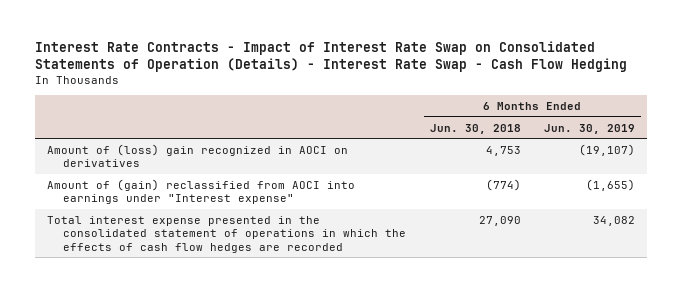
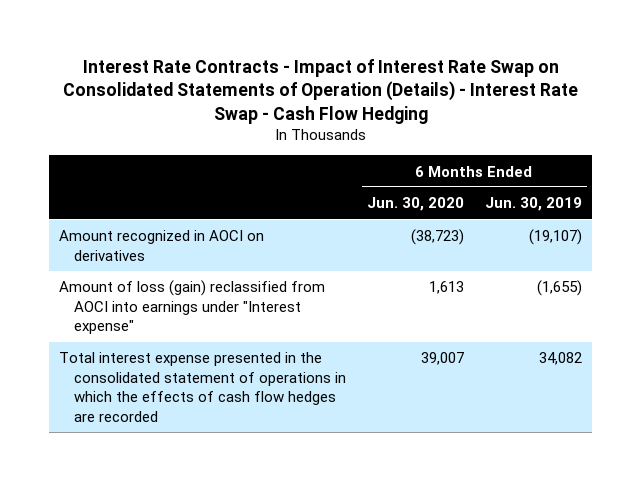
- | 6 Months Ended Jun. 30, 2018 | 6 Months Ended Jun. 30, 2019
+ | 6 Months Ended Jun. 30, 2020 | 6 Months Ended Jun. 30, 2019
- Amount of (loss) gain recognized in AOCI on derivatives | 4,753 | (19,107)
- Amount of (gain) reclassified from AOCI into earnings under "Interest expense" | (774) | (1,655)
+ Amount recognized in AOCI on derivatives | (38,723) | (19,107)
+ Amount of loss (gain) reclassified from AOCI into earnings under "Interest expense" | 1,613 | (1,655)

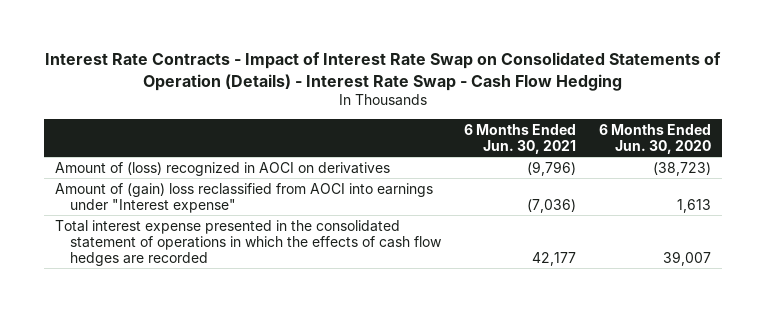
- | 6 Months Ended Jun. 30, 2020 | 6 Months Ended Jun. 30, 2019
+ | 6 Months Ended Jun. 30, 2021 | 6 Months Ended Jun. 30, 2020
- Amount recognized in AOCI on derivatives | (38,723) | (19,107)
- Amount of loss (gain) reclassified from AOCI into earnings under "Interest expense" | 1,613 | (1,655)
+ Amount of (loss) recognized in AOCI on derivatives | (9,796) | (38,723)
+ Amount of (gain) loss reclassified from AOCI into earnings under "Interest expense" | (7,036) | 1,613

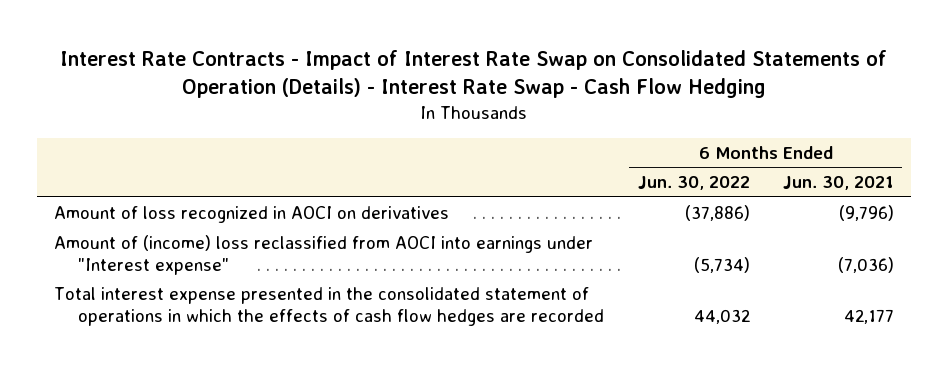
- | 6 Months Ended Jun. 30, 2021 | 6 Months Ended Jun. 30, 2020
+ | 6 Months Ended Jun. 30, 2022 | 6 Months Ended Jun. 30, 2021
- Amount of (loss) recognized in AOCI on derivatives | (9,796) | (38,723)
- Amount of (gain) loss reclassified from AOCI into earnings under "Interest expense" | (7,036) | 1,613
+ Amount of loss recognized in AOCI on derivatives | (37,886) | (9,796)
+ Amount of (income) loss reclassified from AOCI into earnings under "Interest expense" | (5,734) | (7,036)

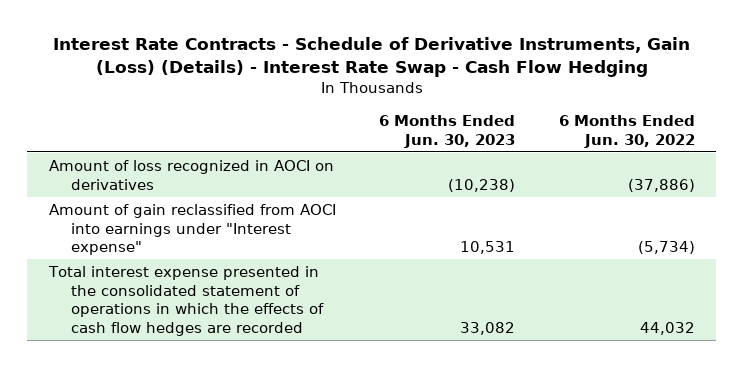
- Interest Rate Contracts - Impact of Interest Rate Swap on Consolidated Statements of Operation (Details) - Interest Rate Swap - Cash Flow Hedging
+ Interest Rate Contracts - Schedule of Derivative Instruments, Gain (Loss) (Details) - Interest Rate Swap - Cash Flow Hedging
- | 6 Months Ended Jun. 30, 2022 | 6 Months Ended Jun. 30, 2021
+ | 6 Months Ended Jun. 30, 2023 | 6 Months Ended Jun. 30, 2022
- Amount of (income) loss reclassified from AOCI into earnings under "Interest expense" | (5,734) | (7,036)
+ Amount of gain reclassified from AOCI into earnings under "Interest expense" | 10,531 | (5,734)

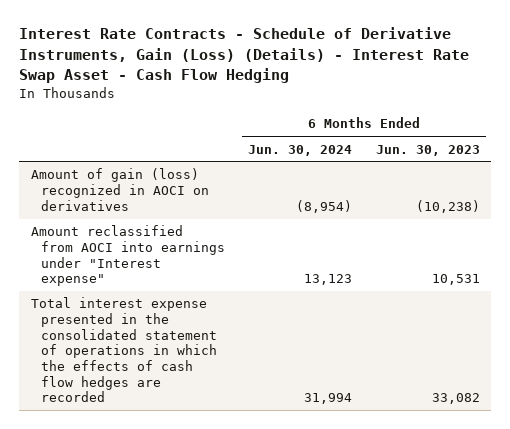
- Interest Rate Contracts - Schedule of Derivative Instruments, Gain (Loss) (Details) - Interest Rate Swap - Cash Flow Hedging
+ Interest Rate Contracts - Schedule of Derivative Instruments, Gain (Loss) (Details) - Interest Rate Swap Asset - Cash Flow Hedging
- | 6 Months Ended Jun. 30, 2023 | 6 Months Ended Jun. 30, 2022
+ | 6 Months Ended Jun. 30, 2024 | 6 Months Ended Jun. 30, 2023
- Amount of loss recognized in AOCI on derivatives | (10,238) | (37,886)
- Amount of gain reclassified from AOCI into earnings under "Interest expense" | 10,531 | (5,734)
+ Amount of gain (loss) recognized in AOCI on derivatives | (8,954) | (10,238)
+ Amount reclassified from AOCI into earnings under "Interest expense" | 13,123 | 10,531

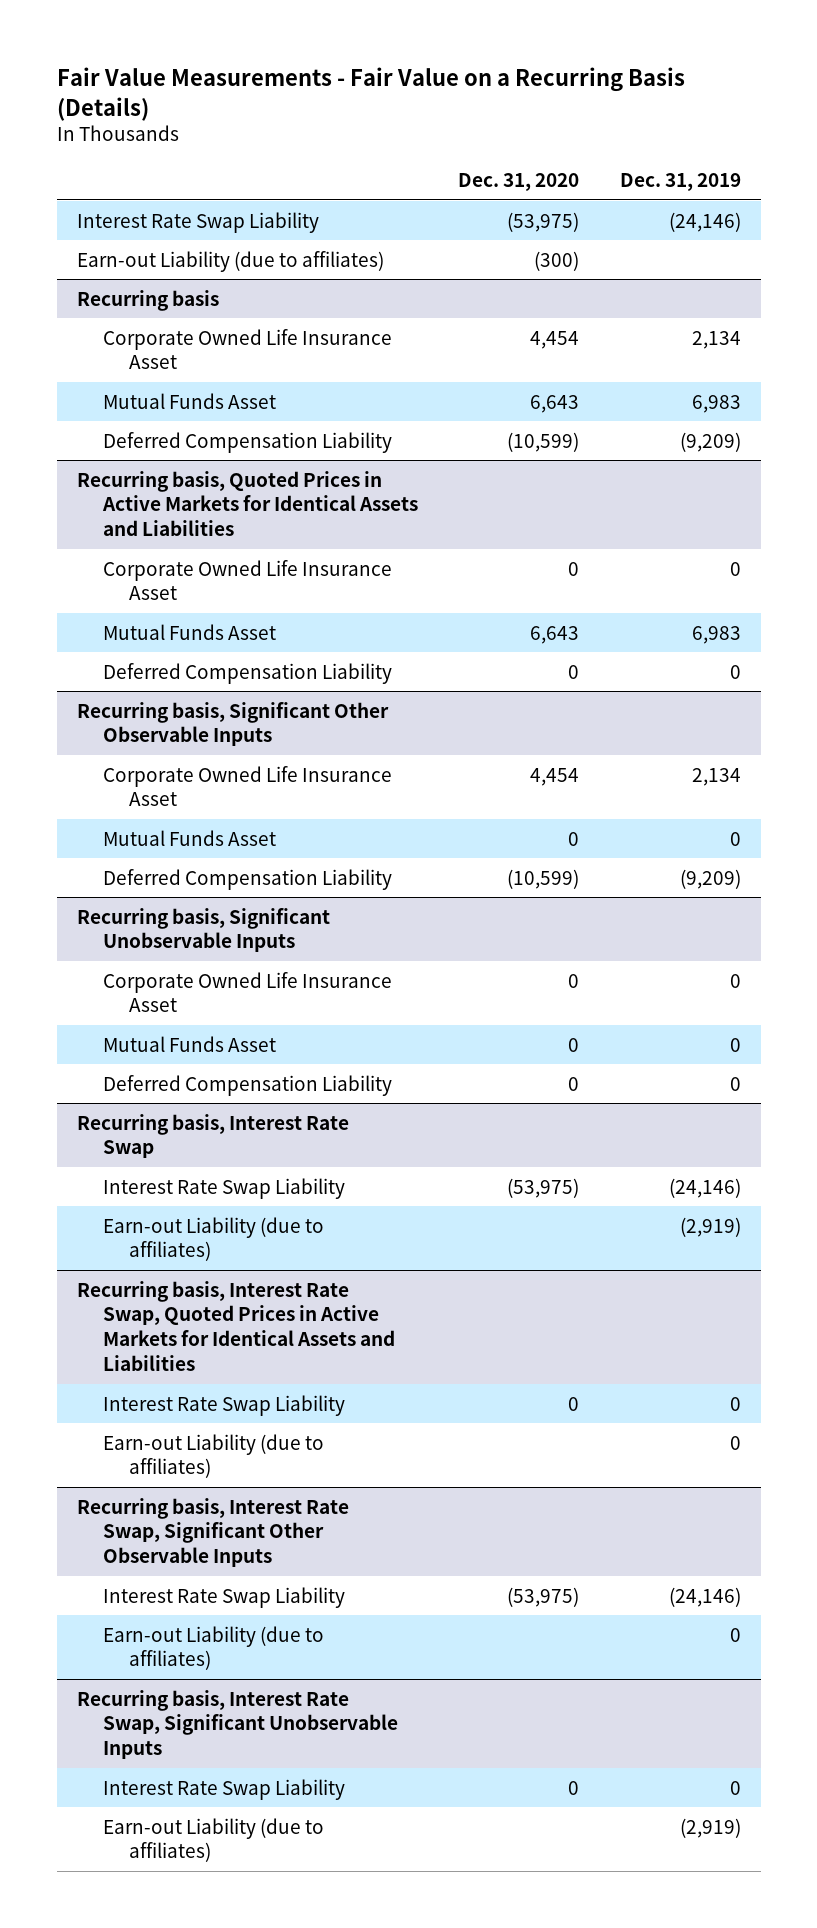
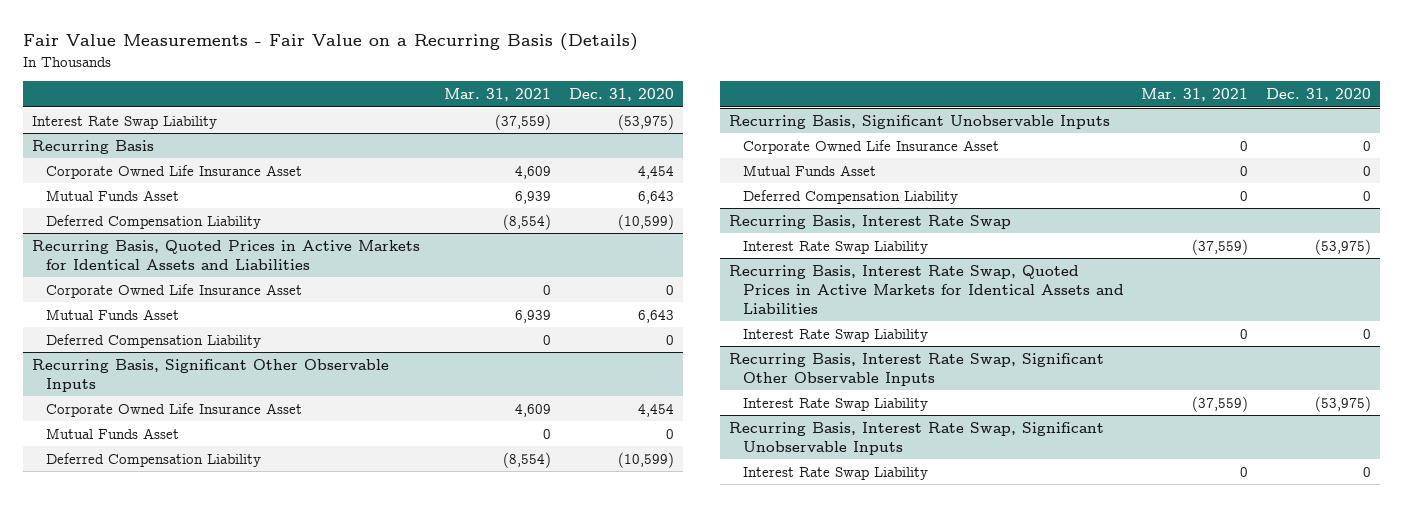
- | Dec. 31, 2020 | Dec. 31, 2019
+ | Mar. 31, 2021 | Dec. 31, 2020
- Earn-out Liability (due to affiliates) | (300) |
- Recurring basis
+ Recurring Basis
- Recurring basis, Quoted Prices in Active Markets for Identical Assets and Liabilities
+ Recurring Basis, Quoted Prices in Active Markets for Identical Assets and Liabilities
- Recurring basis, Significant Other Observable Inputs
+ Recurring Basis, Significant Other Observable Inputs
- Recurring basis, Significant Unobservable Inputs
+ Recurring Basis, Significant Unobservable Inputs
- Recurring basis, Interest Rate Swap
+ Recurring Basis, Interest Rate Swap
- Earn-out Liability (due to affiliates) | | (2,919)
- Recurring basis, Interest Rate Swap, Quoted Prices in Active Markets for Identical Assets and Liabilities
+ Recurring Basis, Interest Rate Swap, Quoted Prices in Active Markets for Identical Assets and Liabilities
- Earn-out Liability (due to affiliates) | | 0
- Recurring basis, Interest Rate Swap, Significant Other Observable Inputs
+ Recurring Basis, Interest Rate Swap, Significant Other Observable Inputs
- Earn-out Liability (due to affiliates) | | 0
- Recurring basis, Interest Rate Swap, Significant Unobservable Inputs
+ Recurring Basis, Interest Rate Swap, Significant Unobservable Inputs
- Earn-out Liability (due to affiliates) | | (2,919)

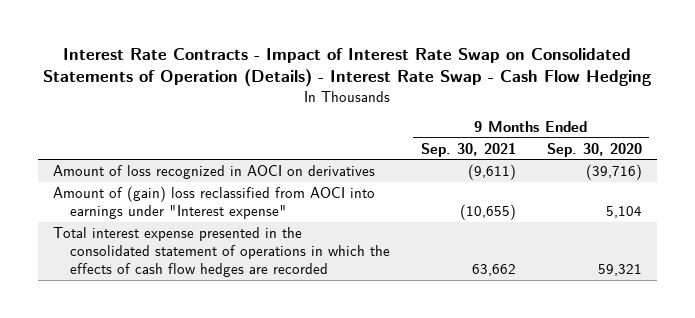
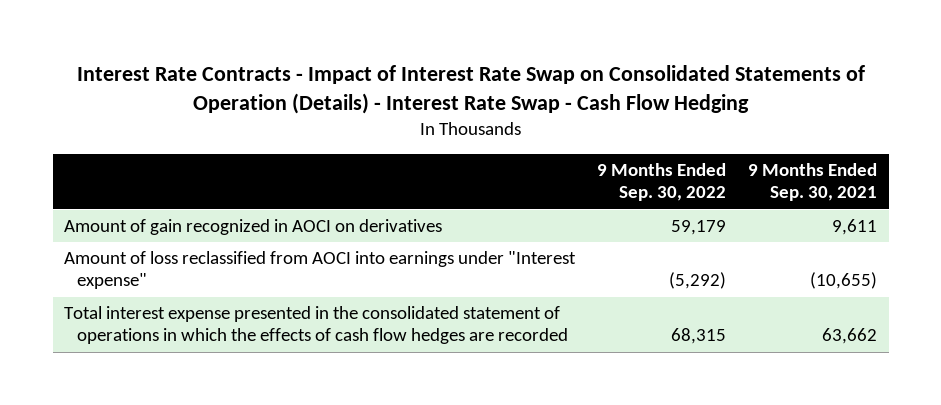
- | 9 Months Ended Sep. 30, 2021 | 9 Months Ended Sep. 30, 2020
+ | 9 Months Ended Sep. 30, 2022 | 9 Months Ended Sep. 30, 2021
- Amount of loss recognized in AOCI on derivatives | (9,611) | (39,716)
- Amount of (gain) loss reclassified from AOCI into earnings under "Interest expense" | (10,655) | 5,104
+ Amount of gain recognized in AOCI on derivatives | 59,179 | 9,611
+ Amount of loss reclassified from AOCI into earnings under "Interest expense" | (5,292) | (10,655)

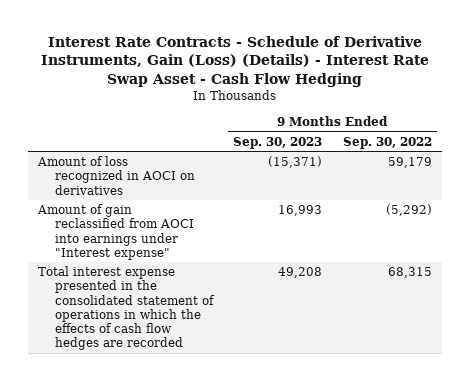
- Interest Rate Contracts - Impact of Interest Rate Swap on Consolidated Statements of Operation (Details) - Interest Rate Swap - Cash Flow Hedging
+ Interest Rate Contracts - Schedule of Derivative Instruments, Gain (Loss) (Details) - Interest Rate Swap Asset - Cash Flow Hedging
- | 9 Months Ended Sep. 30, 2022 | 9 Months Ended Sep. 30, 2021
+ | 9 Months Ended Sep. 30, 2023 | 9 Months Ended Sep. 30, 2022
- Amount of gain recognized in AOCI on derivatives | 59,179 | 9,611
- Amount of loss reclassified from AOCI into earnings under "Interest expense" | (5,292) | (10,655)
+ Amount of loss recognized in AOCI on derivatives | (15,371) | 59,179
+ Amount of gain reclassified from AOCI into earnings under "Interest expense" | 16,993 | (5,292)

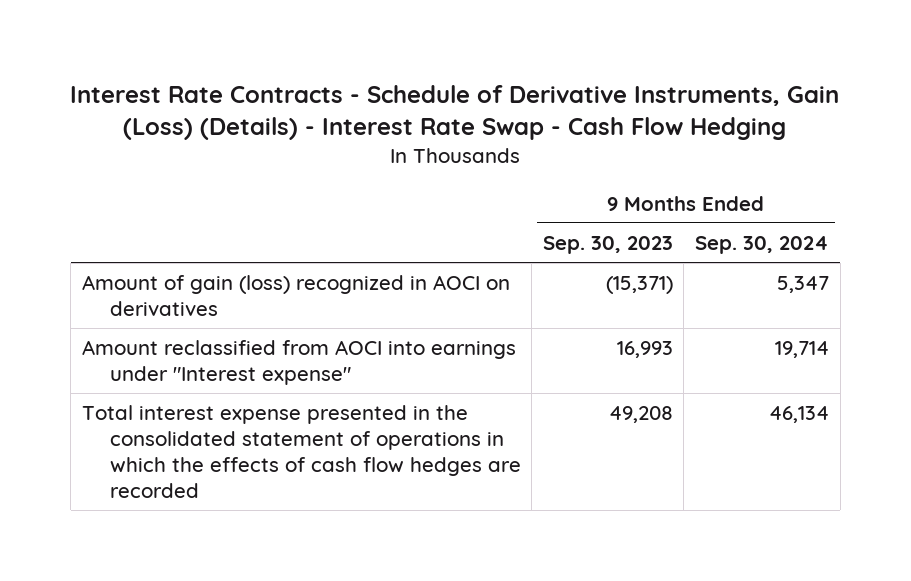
- Interest Rate Contracts - Schedule of Derivative Instruments, Gain (Loss) (Details) - Interest Rate Swap Asset - Cash Flow Hedging
+ Interest Rate Contracts - Schedule of Derivative Instruments, Gain (Loss) (Details) - Interest Rate Swap - Cash Flow Hedging
- | 9 Months Ended Sep. 30, 2023 | 9 Months Ended Sep. 30, 2022
+ | 9 Months Ended Sep. 30, 2023 | 9 Months Ended Sep. 30, 2024
- Amount of loss recognized in AOCI on derivatives | (15,371) | 59,179
- Amount of gain reclassified from AOCI into earnings under "Interest expense" | 16,993 | (5,292)
+ Amount of gain (loss) recognized in AOCI on derivatives | (15,371) | 5,347
+ Amount reclassified from AOCI into earnings under "Interest expense" | 16,993 | 19,714

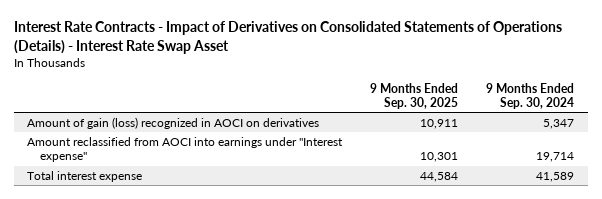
- Interest Rate Contracts - Schedule of Derivative Instruments, Gain (Loss) (Details) - Interest Rate Swap - Cash Flow Hedging
+ Interest Rate Contracts - Impact of Derivatives on Consolidated Statements of Operations (Details) - Interest Rate Swap Asset
- | 9 Months Ended Sep. 30, 2023 | 9 Months Ended Sep. 30, 2024
+ | 9 Months Ended Sep. 30, 2025 | 9 Months Ended Sep. 30, 2024
- Total interest expense presented in the consolidated statement of operations in which the effects of cash flow hedges are recorded | 49,208 | 46,134
+ Total interest expense | 44,584 | 41,589

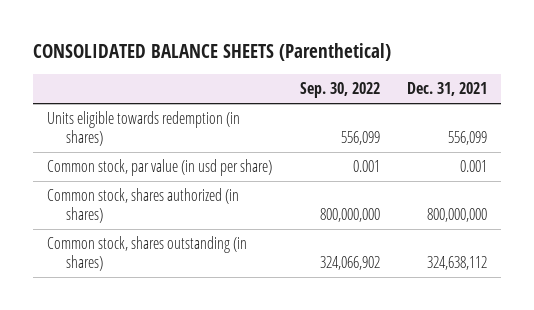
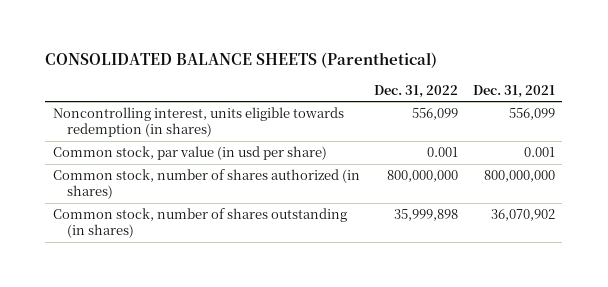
- | Sep. 30, 2022 | Dec. 31, 2021
+ | Dec. 31, 2022 | Dec. 31, 2021
- Units eligible towards redemption (in shares) | 556,099 | 556,099
+ Noncontrolling interest, units eligible towards redemption (in shares) | 556,099 | 556,099
- Common stock, shares authorized (in shares) | 800,000,000 | 800,000,000
- Common stock, shares outstanding (in shares) | 324,066,902 | 324,638,112
+ Common stock, number of shares authorized (in shares) | 800,000,000 | 800,000,000
+ Common stock, number of shares outstanding (in shares) | 35,999,898 | 36,070,902

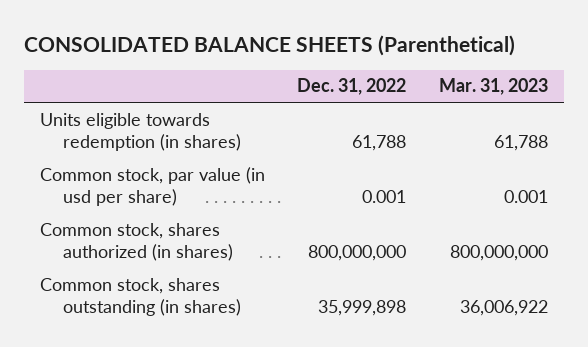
- | Dec. 31, 2022 | Dec. 31, 2021
+ | Dec. 31, 2022 | Mar. 31, 2023
- Noncontrolling interest, units eligible towards redemption (in shares) | 556,099 | 556,099
+ Units eligible towards redemption (in shares) | 61,788 | 61,788
- Common stock, number of shares authorized (in shares) | 800,000,000 | 800,000,000
- Common stock, number of shares outstanding (in shares) | 35,999,898 | 36,070,902
+ Common stock, shares authorized (in shares) | 800,000,000 | 800,000,000
+ Common stock, shares outstanding (in shares) | 35,999,898 | 36,006,922

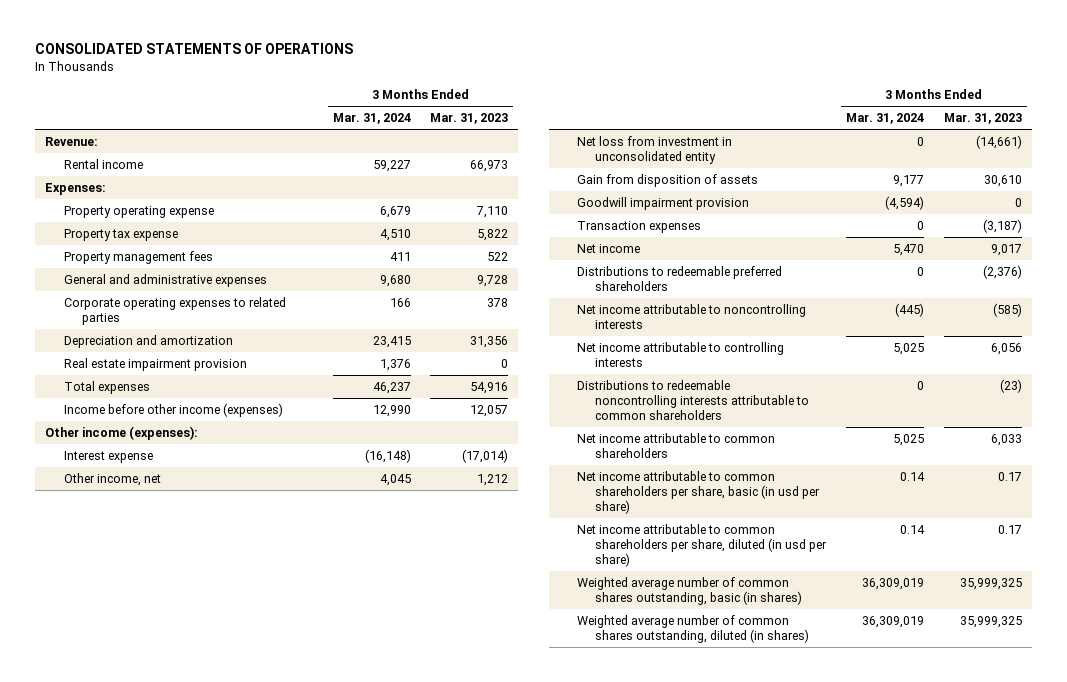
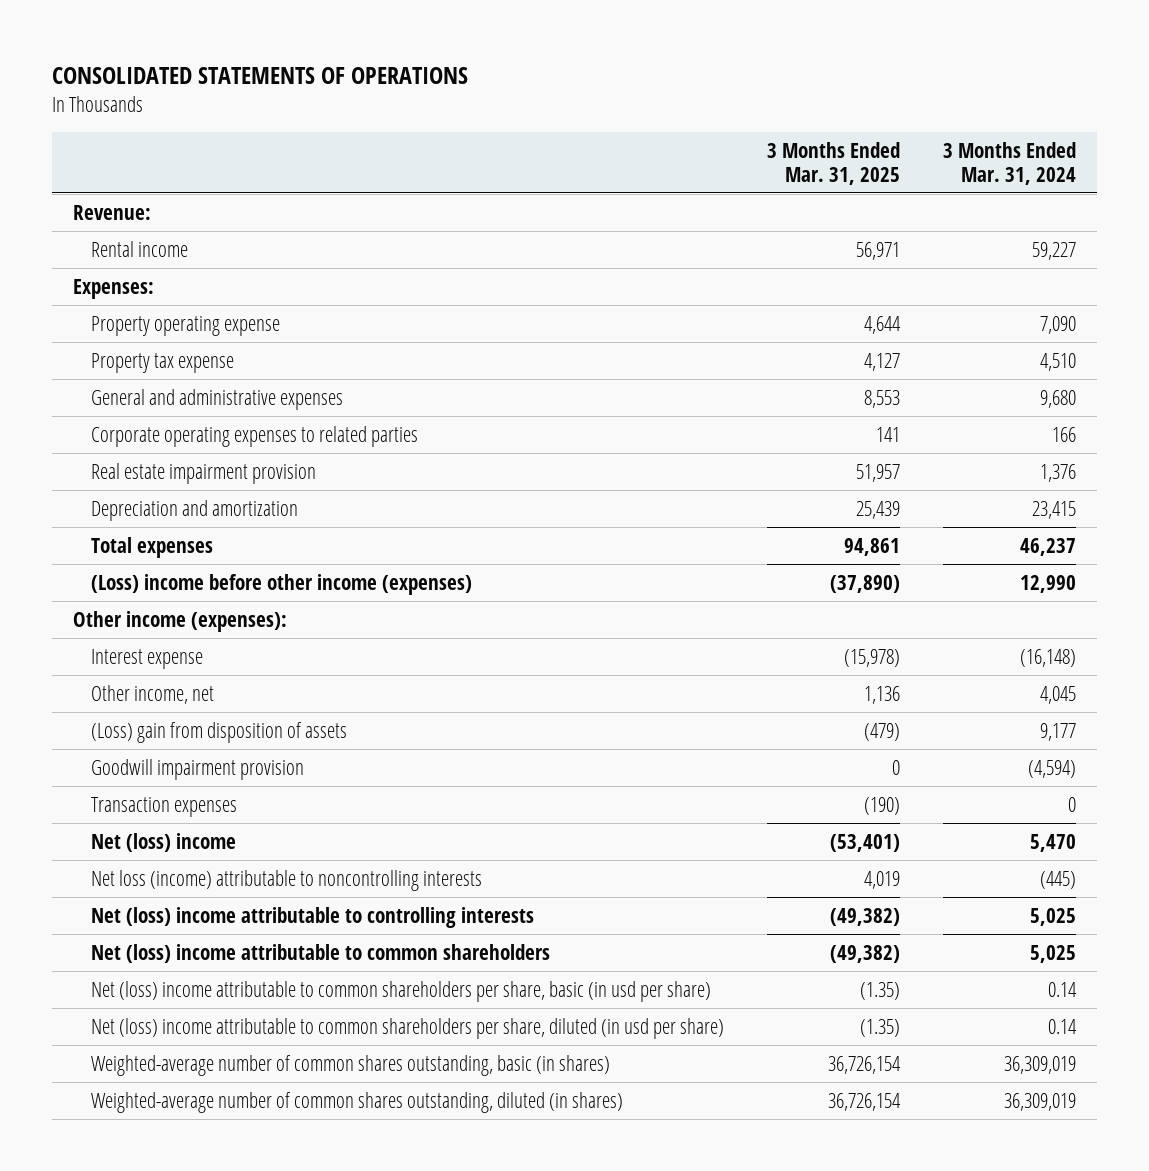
- | 3 Months Ended Mar. 31, 2024 | 3 Months Ended Mar. 31, 2023
+ | 3 Months Ended Mar. 31, 2025 | 3 Months Ended Mar. 31, 2024
- Property operating expense | 6,679 | 7,110
+ Property operating expense | 4,644 | 7,090
- Property management fees | 411 | 522
moved down: Depreciation and amortization | 25,439 | 23,415
- Income before other income (expenses) | 12,990 | 12,057
+ (Loss) income before other income (expenses) | (37,890) | 12,990
- Net loss from investment in unconsolidated entity | 0 | (14,661)
- Gain from disposition of assets | 9,177 | 30,610
+ (Loss) gain from disposition of assets | (479) | 9,177
- Net income | 5,470 | 9,017
- Distributions to redeemable preferred shareholders | 0 | (2,376)
- Net income attributable to noncontrolling interests | (445) | (585)
- Net income attributable to controlling interests | 5,025 | 6,056
- Distributions to redeemable noncontrolling interests attributable to common shareholders | 0 | (23)
- Net income attributable to common shareholders | 5,025 | 6,033
- Net income attributable to common shareholders per share, basic (in usd per share) | 0.14 | 0.17
- Net income attributable to common shareholders per share, diluted (in usd per share) | 0.14 | 0.17
- Weighted average number of common shares outstanding, basic (in shares) | 36,309,019 | 35,999,325
- Weighted average number of common shares outstanding, diluted (in shares) | 36,309,019 | 35,999,325
+ Net (loss) income | (53,401) | 5,470
+ Net loss (income) attributable to noncontrolling interests | 4,019 | (445)
+ Net (loss) income attributable to controlling interests | (49,382) | 5,025
+ Net (loss) income attributable to common shareholders | (49,382) | 5,025
+ Net (loss) income attributable to common shareholders per share, basic (in usd per share) | (1.35) | 0.14
+ Net (loss) income attributable to common shareholders per share, diluted (in usd per share) | (1.35) | 0.14
+ Weighted-average number of common shares outstanding, basic (in shares) | 36,726,154 | 36,309,019
+ Weighted-average number of common shares outstanding, diluted (in shares) | 36,726,154 | 36,309,019

